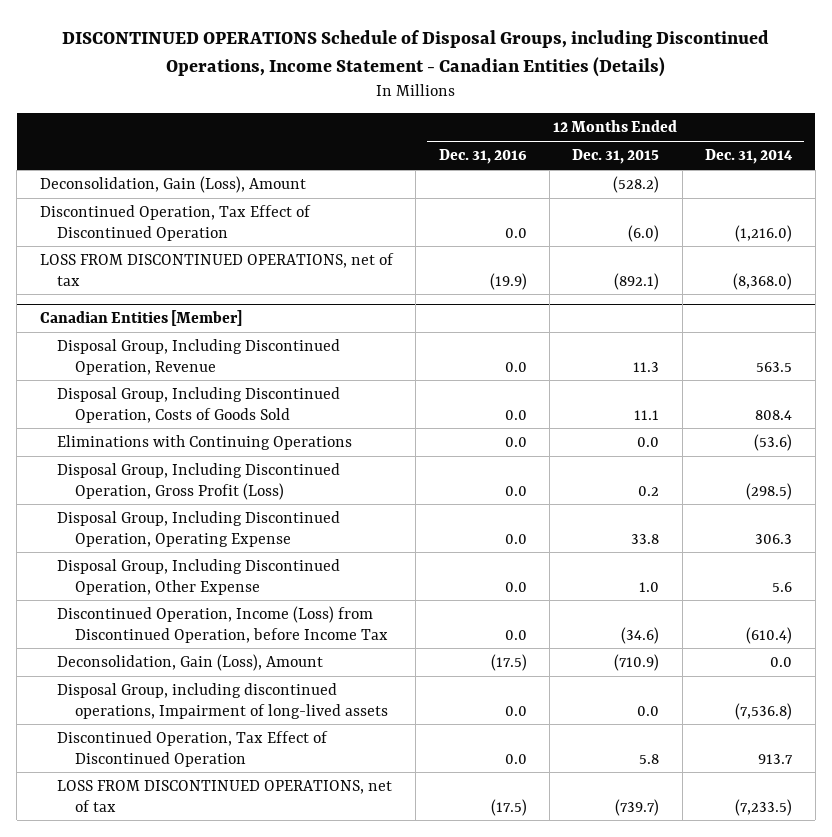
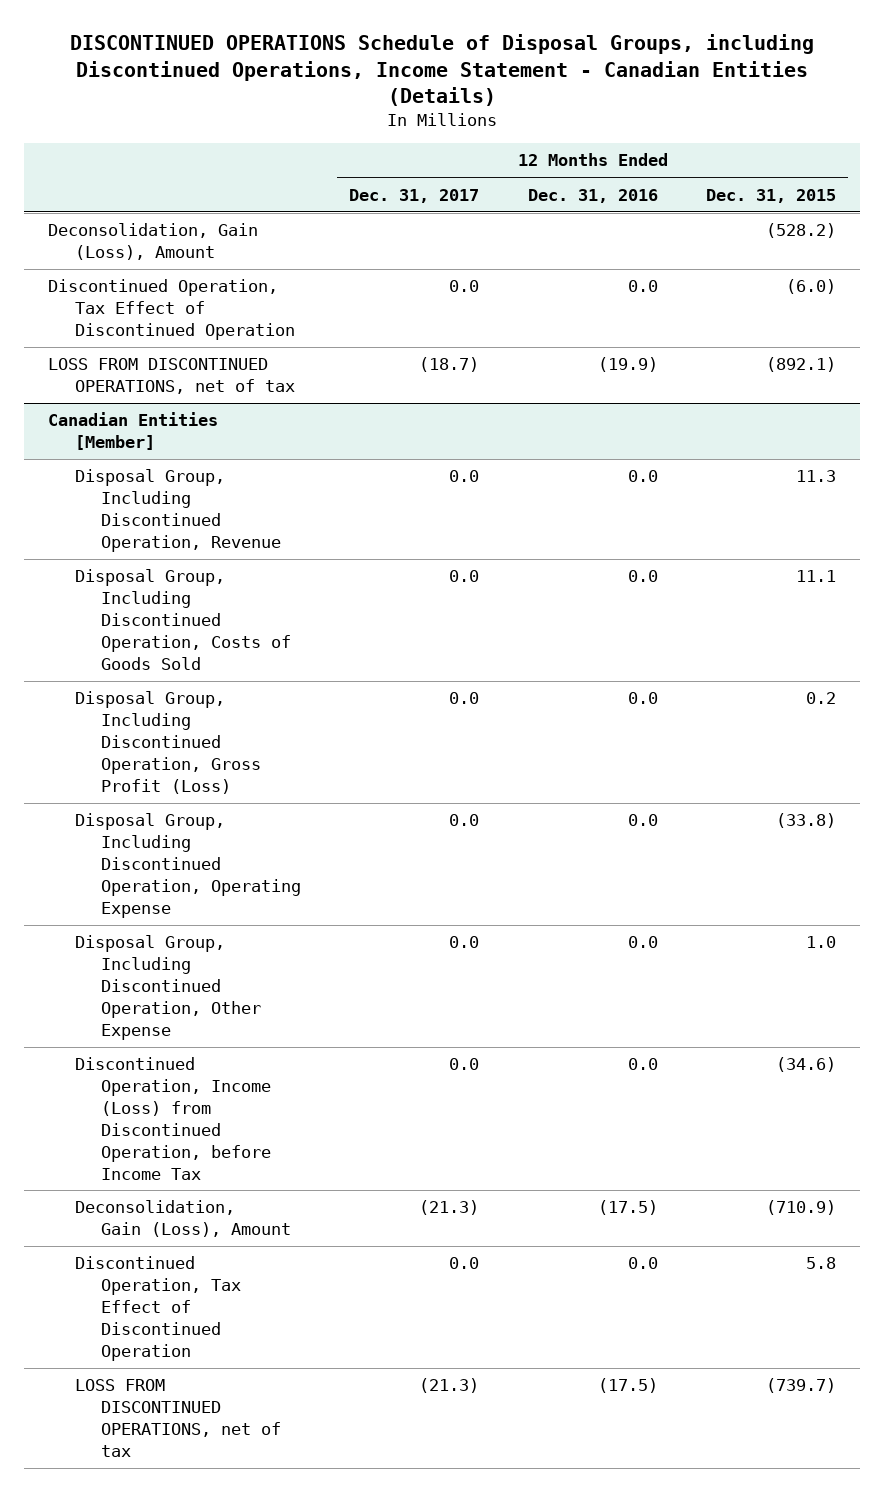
- | 12 Months Ended Dec. 31, 2016 | 12 Months Ended Dec. 31, 2015 | 12 Months Ended Dec. 31, 2014
+ | 12 Months Ended Dec. 31, 2017 | 12 Months Ended Dec. 31, 2016 | 12 Months Ended Dec. 31, 2015
@ Canadian Entities [Member]
- Eliminations with Continuing Operations | 0.0 | 0.0 | (53.6)
- Disposal Group, Including Discontinued Operation, Operating Expense | 0.0 | 33.8 | 306.3
+ Disposal Group, Including Discontinued Operation, Operating Expense | 0.0 | 0.0 | (33.8)
- Disposal Group, including discontinued operations, Impairment of long-lived assets | 0.0 | 0.0 | (7,536.8)

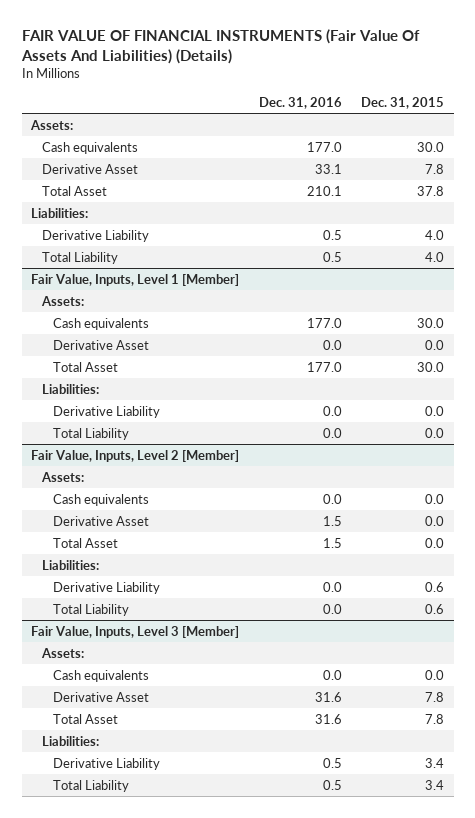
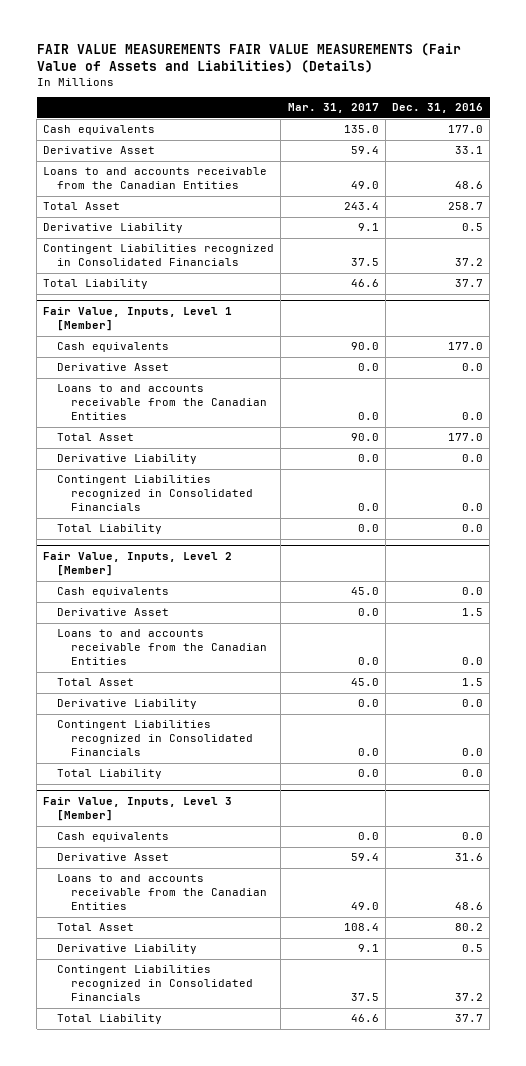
- FAIR VALUE OF FINANCIAL INSTRUMENTS (Fair Value Of Assets And Liabilities) (Details)
+ FAIR VALUE MEASUREMENTS FAIR VALUE MEASUREMENTS (Fair Value of Assets and Liabilities) (Details)
- | Dec. 31, 2016 | Dec. 31, 2015
+ | Mar. 31, 2017 | Dec. 31, 2016
- Assets:
- Total Asset | 210.1 | 37.8
- Liabilities:
+ Loans to and accounts receivable from the Canadian Entities | 49.0 | 48.6
+ Total Asset | 243.4 | 258.7
- Total Liability | 0.5 | 4.0
+ Contingent Liabilities recognized in Consolidated Financials | 37.5 | 37.2
+ Total Liability | 46.6 | 37.7
@ Fair Value, Inputs, Level 1 [Member]
- Assets:
+ Loans to and accounts receivable from the Canadian Entities | 0.0 | 0.0
- Liabilities:
+ Contingent Liabilities recognized in Consolidated Financials | 0.0 | 0.0
@ Fair Value, Inputs, Level 2 [Member]
- Assets:
+ Loans to and accounts receivable from the Canadian Entities | 0.0 | 0.0
- Liabilities:
+ Contingent Liabilities recognized in Consolidated Financials | 0.0 | 0.0
@ Fair Value, Inputs, Level 3 [Member]
- Assets:
- Total Asset | 31.6 | 7.8
- Liabilities:
+ Loans to and accounts receivable from the Canadian Entities | 49.0 | 48.6
+ Total Asset | 108.4 | 80.2
- Total Liability | 0.5 | 3.4
+ Contingent Liabilities recognized in Consolidated Financials | 37.5 | 37.2
+ Total Liability | 46.6 | 37.7

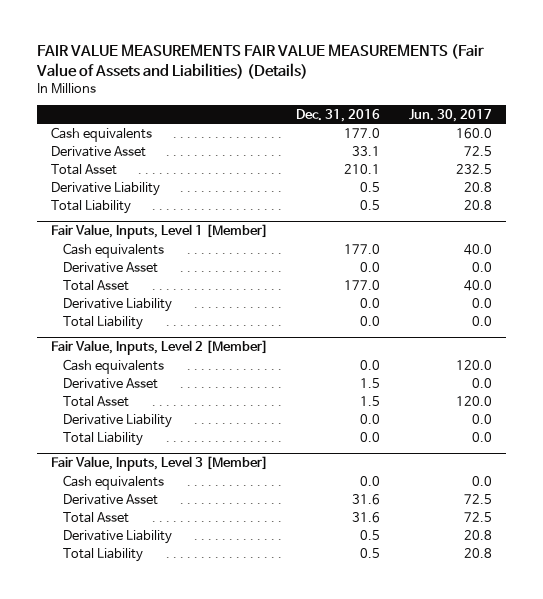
- | Mar. 31, 2017 | Dec. 31, 2016
+ | Dec. 31, 2016 | Jun. 30, 2017
- Loans to and accounts receivable from the Canadian Entities | 49.0 | 48.6
- Total Asset | 243.4 | 258.7
+ Total Asset | 210.1 | 232.5
- Contingent Liabilities recognized in Consolidated Financials | 37.5 | 37.2
- Total Liability | 46.6 | 37.7
+ Total Liability | 0.5 | 20.8
@ Fair Value, Inputs, Level 1 [Member]
- Loans to and accounts receivable from the Canadian Entities | 0.0 | 0.0
- Contingent Liabilities recognized in Consolidated Financials | 0.0 | 0.0
@ Fair Value, Inputs, Level 2 [Member]
- Loans to and accounts receivable from the Canadian Entities | 0.0 | 0.0
- Contingent Liabilities recognized in Consolidated Financials | 0.0 | 0.0
@ Fair Value, Inputs, Level 3 [Member]
- Loans to and accounts receivable from the Canadian Entities | 49.0 | 48.6
- Total Asset | 108.4 | 80.2
+ Total Asset | 31.6 | 72.5
- Contingent Liabilities recognized in Consolidated Financials | 37.5 | 37.2
- Total Liability | 46.6 | 37.7
+ Total Liability | 0.5 | 20.8

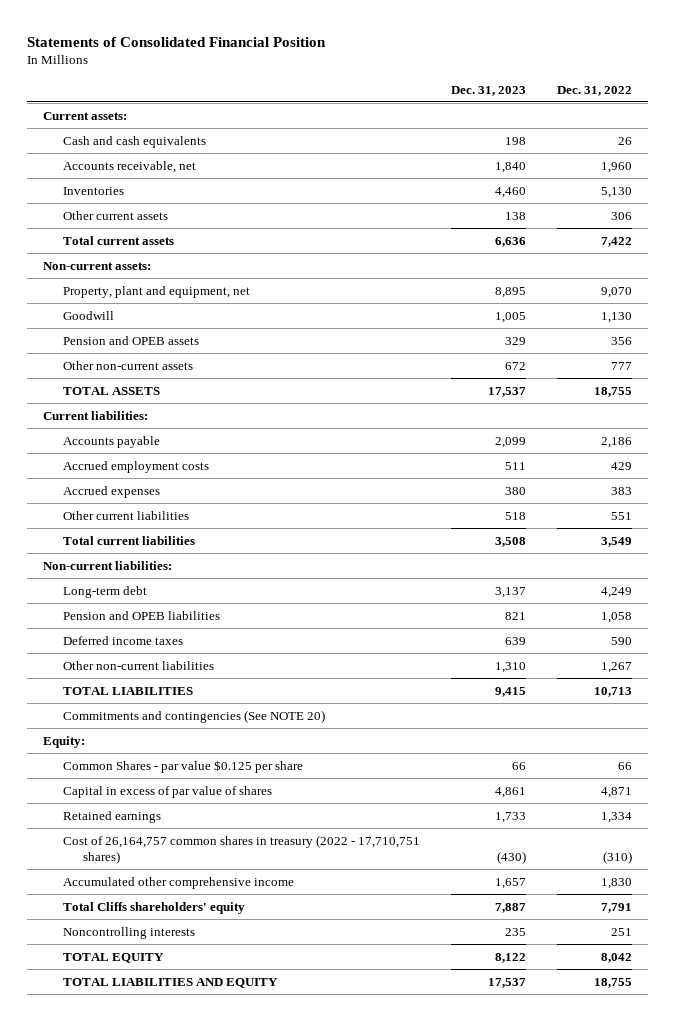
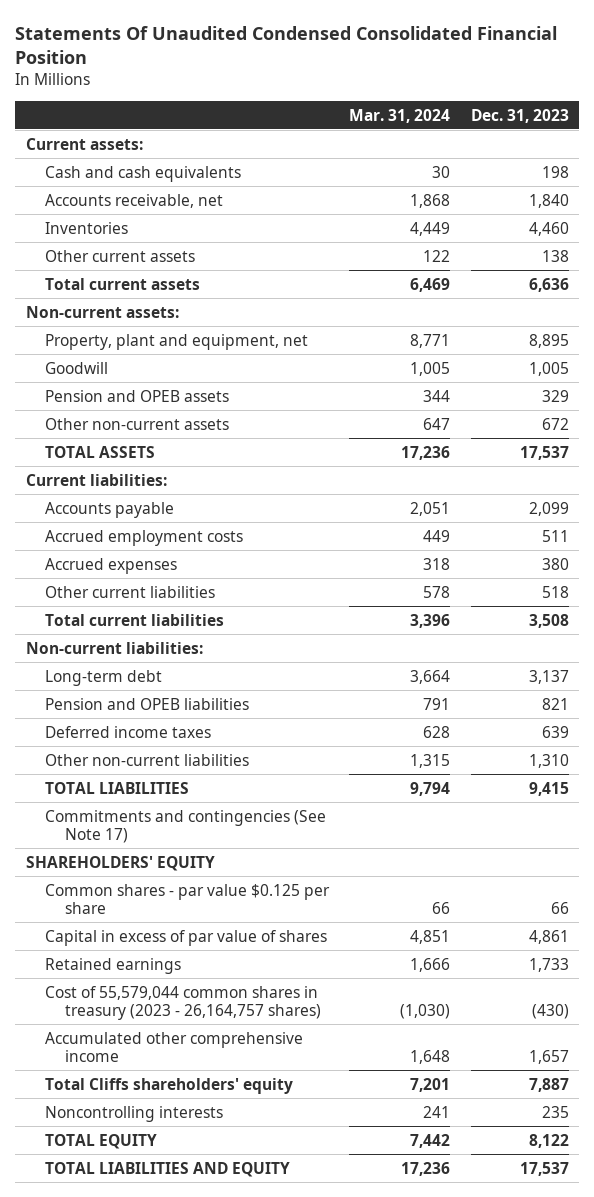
- Statements of Consolidated Financial Position
+ Statements Of Unaudited Condensed Consolidated Financial Position
- | Dec. 31, 2023 | Dec. 31, 2022
+ | Mar. 31, 2024 | Dec. 31, 2023
- Commitments and contingencies (See NOTE 20)
- Equity:
- Common Shares - par value $0.125 per share | 66 | 66
+ Commitments and contingencies (See Note 17)
+ SHAREHOLDERS' EQUITY
+ Common shares - par value $0.125 per share | 66 | 66
- Cost of 26,164,757 common shares in treasury (2022 - 17,710,751 shares) | (430) | (310)
+ Cost of 55,579,044 common shares in treasury (2023 - 26,164,757 shares) | (1,030) | (430)

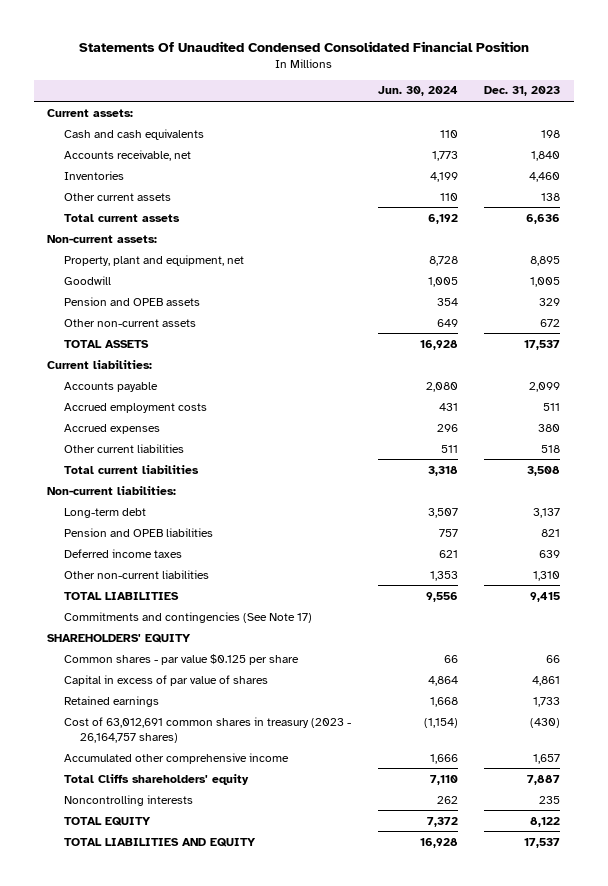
- | Mar. 31, 2024 | Dec. 31, 2023
+ | Jun. 30, 2024 | Dec. 31, 2023
- Cost of 55,579,044 common shares in treasury (2023 - 26,164,757 shares) | (1,030) | (430)
+ Cost of 63,012,691 common shares in treasury (2023 - 26,164,757 shares) | (1,154) | (430)

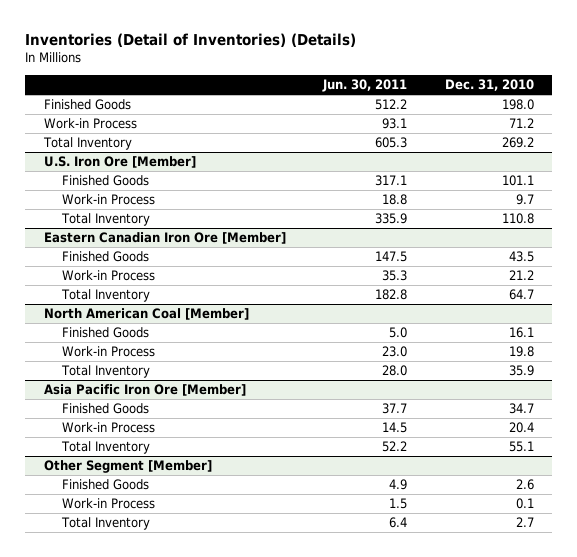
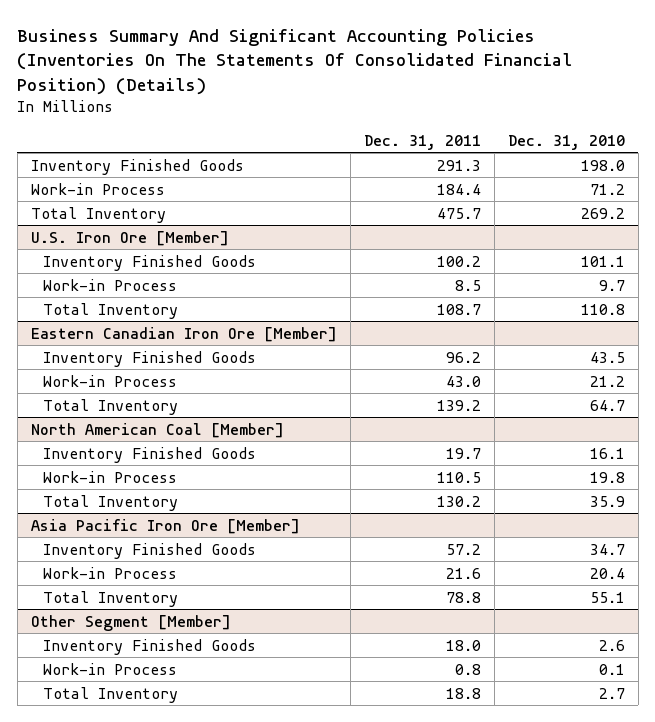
- Inventories (Detail of Inventories) (Details)
+ Business Summary And Significant Accounting Policies (Inventories On The Statements Of Consolidated Financial Position) (Details)
- | Jun. 30, 2011 | Dec. 31, 2010
+ | Dec. 31, 2011 | Dec. 31, 2010
- Finished Goods | 512.2 | 198.0
+ Inventory Finished Goods | 291.3 | 198.0
@ U.S. Iron Ore [Member]
- Finished Goods | 317.1 | 101.1
+ Inventory Finished Goods | 100.2 | 101.1
@ Eastern Canadian Iron Ore [Member]
- Finished Goods | 147.5 | 43.5
+ Inventory Finished Goods | 96.2 | 43.5
@ North American Coal [Member]
- Finished Goods | 5.0 | 16.1
+ Inventory Finished Goods | 19.7 | 16.1
@ Asia Pacific Iron Ore [Member]
- Finished Goods | 37.7 | 34.7
+ Inventory Finished Goods | 57.2 | 34.7
@ Other Segment [Member]
- Finished Goods | 4.9 | 2.6
+ Inventory Finished Goods | 18.0 | 2.6

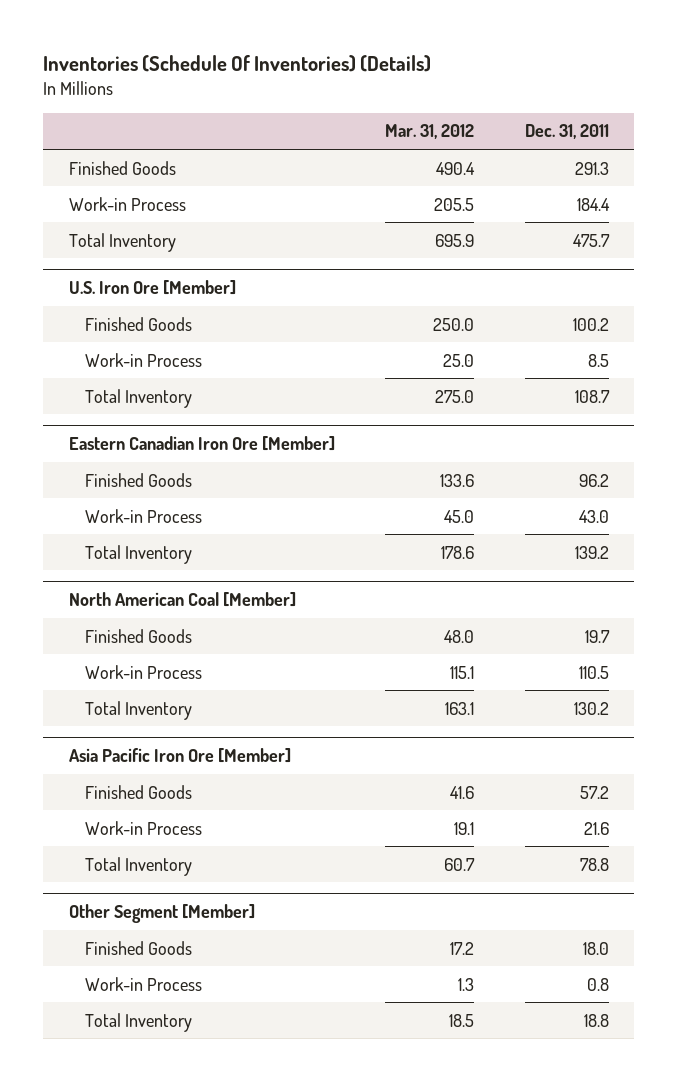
- Business Summary And Significant Accounting Policies (Inventories On The Statements Of Consolidated Financial Position) (Details)
+ Inventories (Schedule Of Inventories) (Details)
- | Dec. 31, 2011 | Dec. 31, 2010
+ | Mar. 31, 2012 | Dec. 31, 2011
- Inventory Finished Goods | 291.3 | 198.0
+ Finished Goods | 490.4 | 291.3
@ U.S. Iron Ore [Member]
- Inventory Finished Goods | 100.2 | 101.1
+ Finished Goods | 250.0 | 100.2
@ Eastern Canadian Iron Ore [Member]
- Inventory Finished Goods | 96.2 | 43.5
+ Finished Goods | 133.6 | 96.2
@ North American Coal [Member]
- Inventory Finished Goods | 19.7 | 16.1
+ Finished Goods | 48.0 | 19.7
@ Asia Pacific Iron Ore [Member]
- Inventory Finished Goods | 57.2 | 34.7
+ Finished Goods | 41.6 | 57.2
@ Other Segment [Member]
- Inventory Finished Goods | 18.0 | 2.6
+ Finished Goods | 17.2 | 18.0

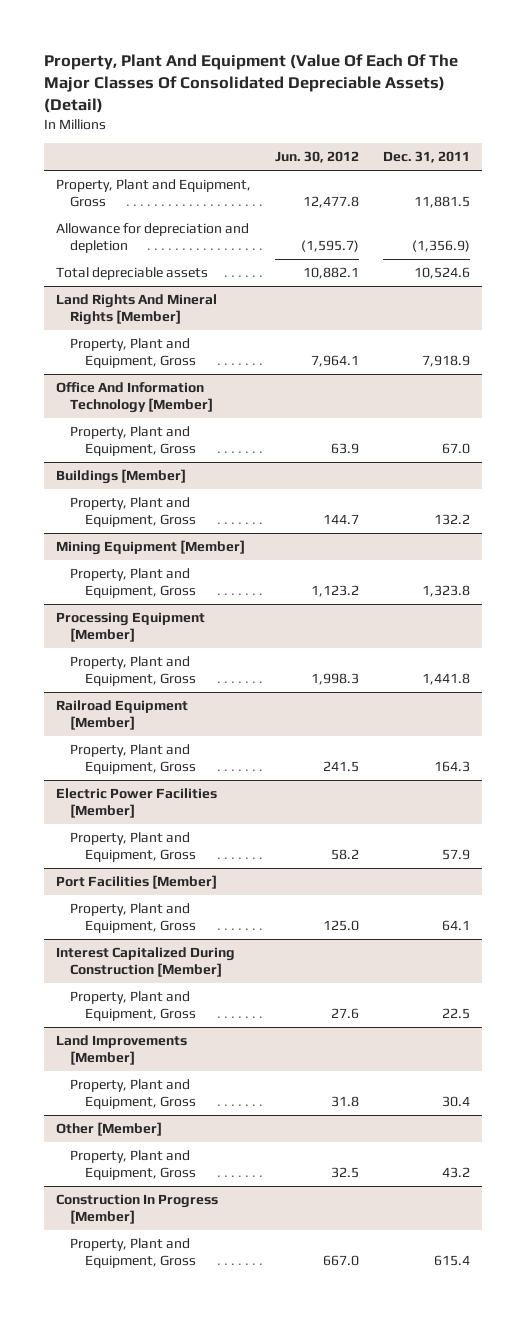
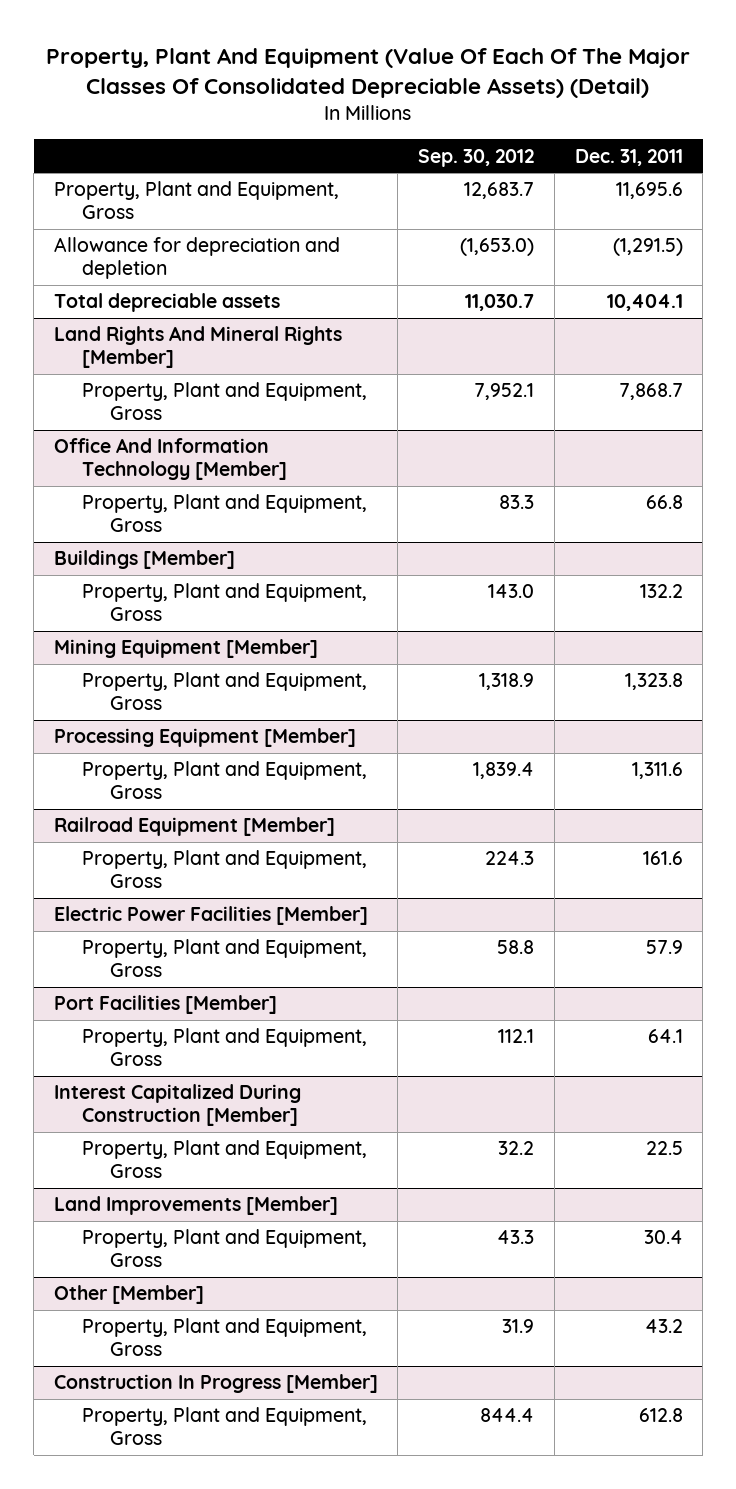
- | Jun. 30, 2012 | Dec. 31, 2011
+ | Sep. 30, 2012 | Dec. 31, 2011
- Property, Plant and Equipment, Gross | 12,477.8 | 11,881.5
- Allowance for depreciation and depletion | (1,595.7) | (1,356.9)
- Total depreciable assets | 10,882.1 | 10,524.6
+ Property, Plant and Equipment, Gross | 12,683.7 | 11,695.6
+ Allowance for depreciation and depletion | (1,653.0) | (1,291.5)
+ Total depreciable assets | 11,030.7 | 10,404.1
@ Land Rights And Mineral Rights [Member]
- Property, Plant and Equipment, Gross | 7,964.1 | 7,918.9
+ Property, Plant and Equipment, Gross | 7,952.1 | 7,868.7
@ Office And Information Technology [Member]
- Property, Plant and Equipment, Gross | 63.9 | 67.0
+ Property, Plant and Equipment, Gross | 83.3 | 66.8
@ Processing Equipment [Member]
- Property, Plant and Equipment, Gross | 1,998.3 | 1,441.8
+ Property, Plant and Equipment, Gross | 1,839.4 | 1,311.6
@ Railroad Equipment [Member]
- Property, Plant and Equipment, Gross | 241.5 | 164.3
+ Property, Plant and Equipment, Gross | 224.3 | 161.6
@ Construction In Progress [Member]
- Property, Plant and Equipment, Gross | 667.0 | 615.4
+ Property, Plant and Equipment, Gross | 844.4 | 612.8

